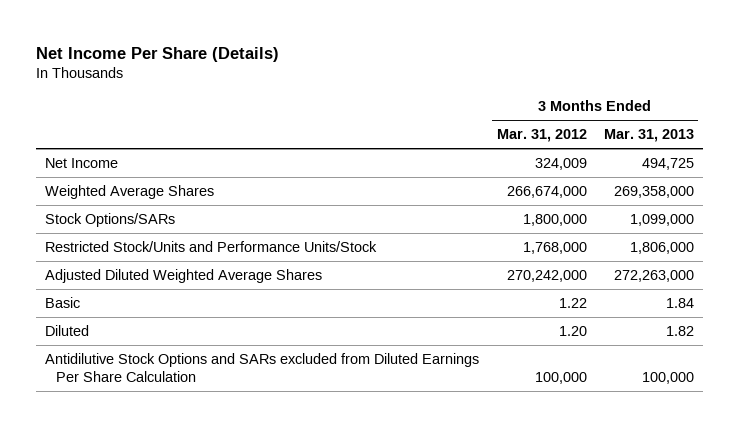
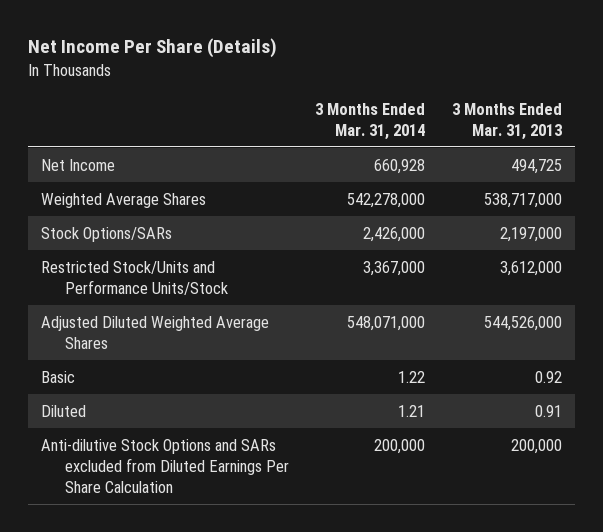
- | 3 Months Ended Mar. 31, 2012 | 3 Months Ended Mar. 31, 2013
+ | 3 Months Ended Mar. 31, 2014 | 3 Months Ended Mar. 31, 2013
- Weighted Average Shares | 266,674,000 | 269,358,000
- Stock Options/SARs | 1,800,000 | 1,099,000
- Restricted Stock/Units and Performance Units/Stock | 1,768,000 | 1,806,000
- Adjusted Diluted Weighted Average Shares | 270,242,000 | 272,263,000
- Basic | 1.22 | 1.84
- Diluted | 1.20 | 1.82
- Antidilutive Stock Options and SARs excluded from Diluted Earnings Per Share Calculation | 100,000 | 100,000
+ Weighted Average Shares | 542,278,000 | 538,717,000
+ Stock Options/SARs | 2,426,000 | 2,197,000
+ Restricted Stock/Units and Performance Units/Stock | 3,367,000 | 3,612,000
+ Adjusted Diluted Weighted Average Shares | 548,071,000 | 544,526,000
+ Basic | 1.22 | 0.92
+ Diluted | 1.21 | 0.91
+ Anti-dilutive Stock Options and SARs excluded from Diluted Earnings Per Share Calculation | 200,000 | 200,000

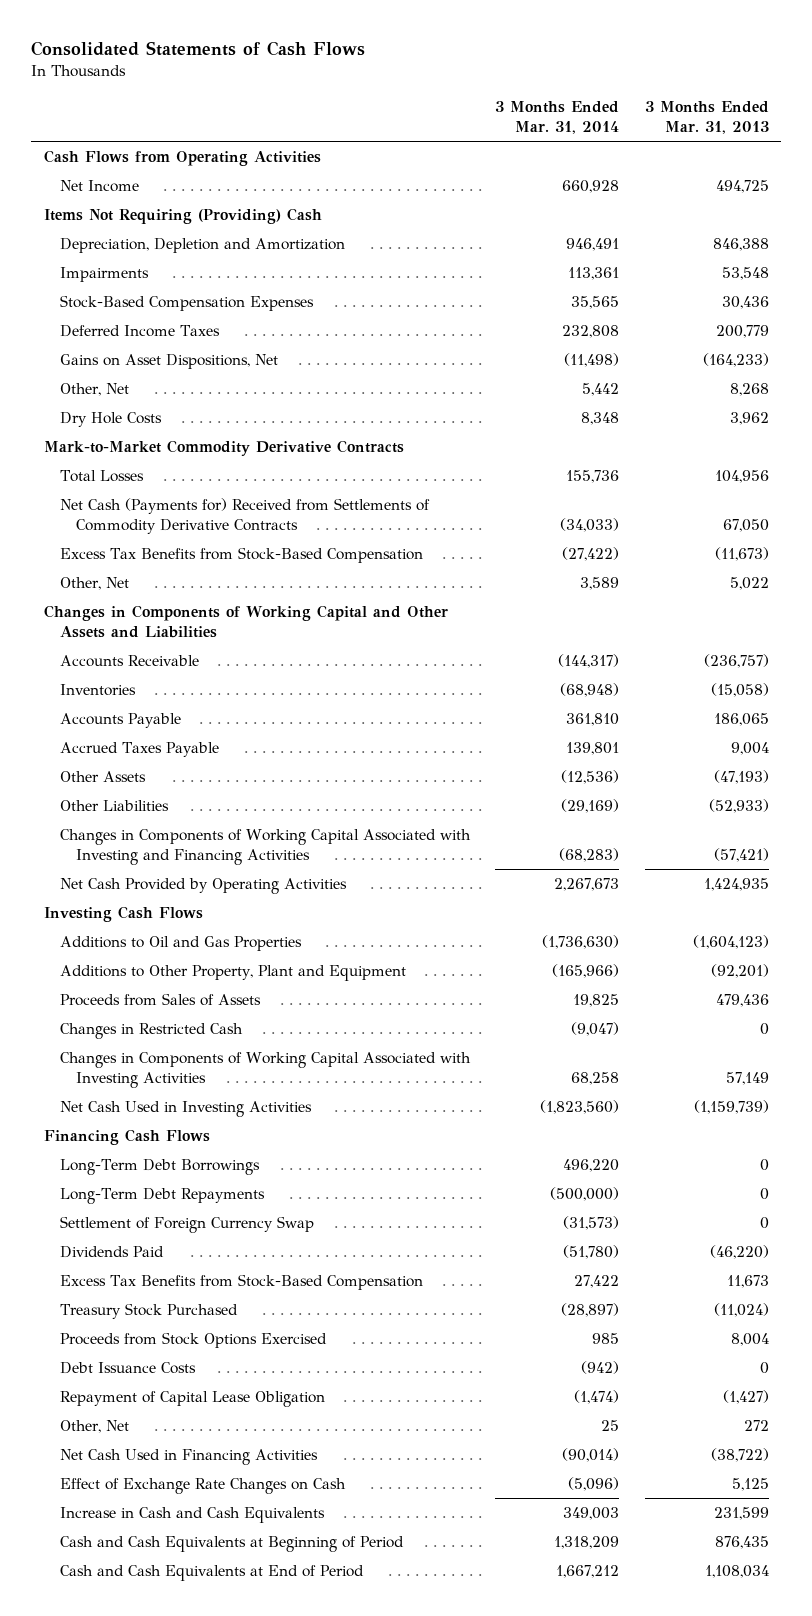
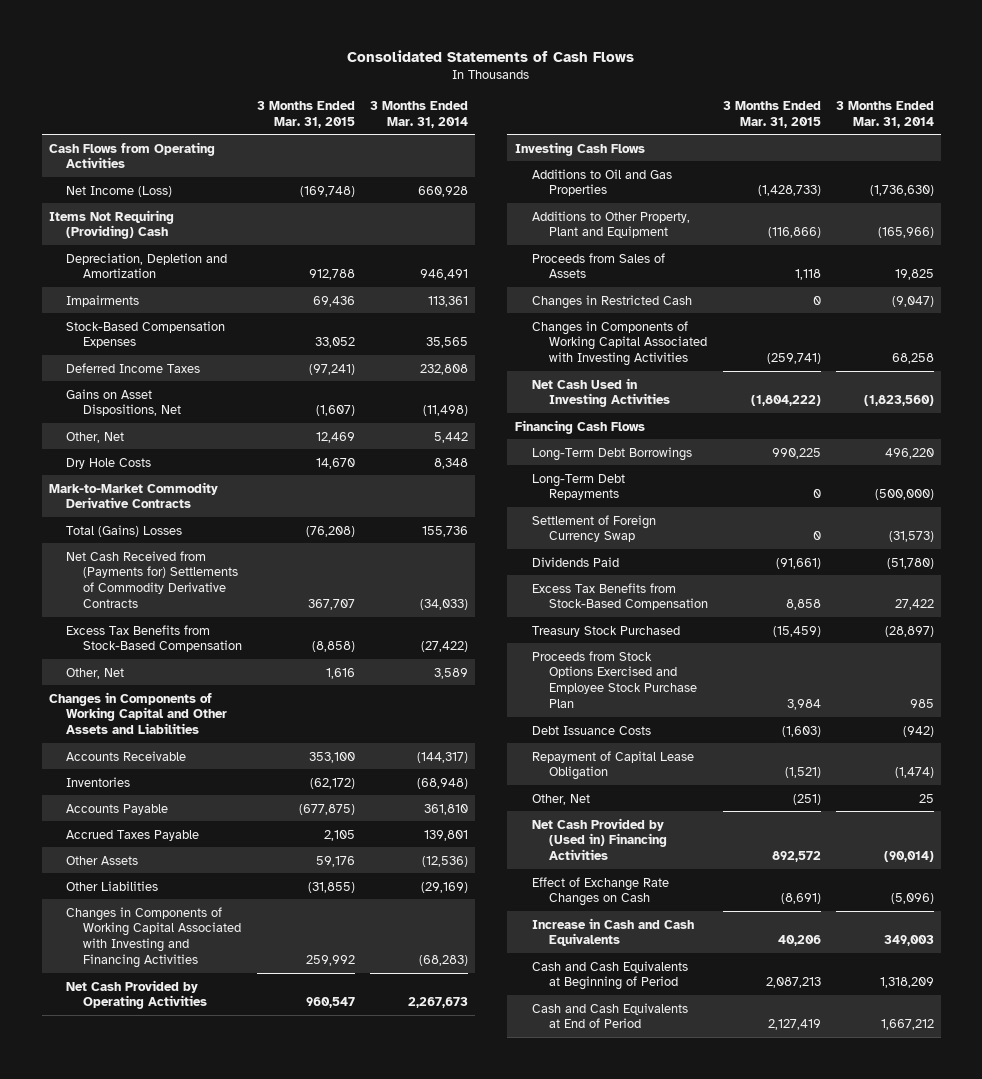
- | 3 Months Ended Mar. 31, 2014 | 3 Months Ended Mar. 31, 2013
+ | 3 Months Ended Mar. 31, 2015 | 3 Months Ended Mar. 31, 2014
- Net Income | 660,928 | 494,725
+ Net Income (Loss) | (169,748) | 660,928
- Total Losses | 155,736 | 104,956
- Net Cash (Payments for) Received from Settlements of Commodity Derivative Contracts | (34,033) | 67,050
+ Total (Gains) Losses | (76,208) | 155,736
+ Net Cash Received from (Payments for) Settlements of Commodity Derivative Contracts | 367,707 | (34,033)
- Proceeds from Stock Options Exercised | 985 | 8,004
+ Proceeds from Stock Options Exercised and Employee Stock Purchase Plan | 3,984 | 985
- Net Cash Used in Financing Activities | (90,014) | (38,722)
+ Net Cash Provided by (Used in) Financing Activities | 892,572 | (90,014)

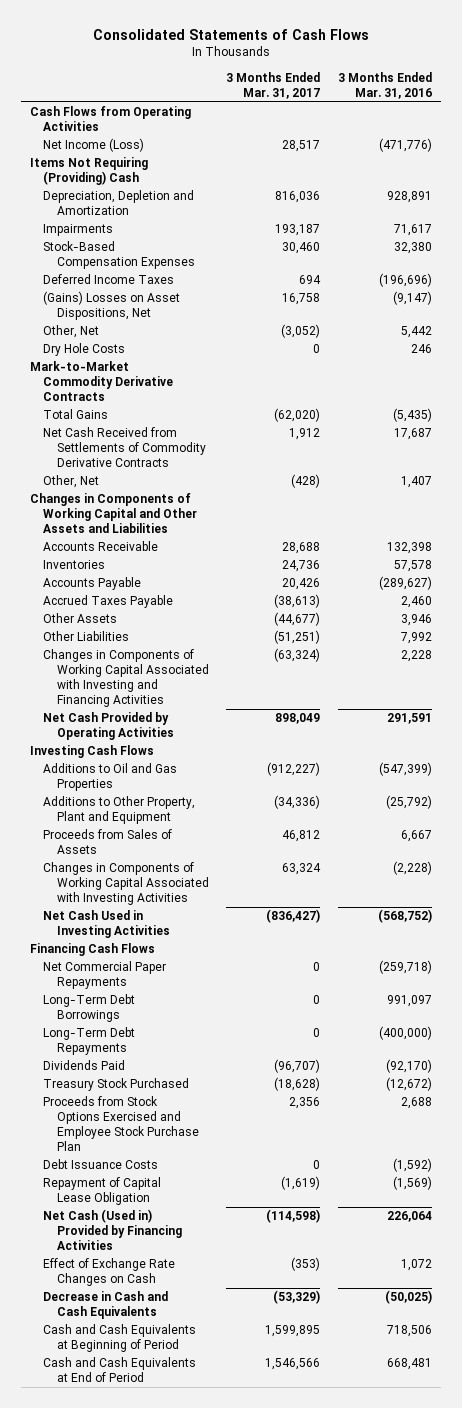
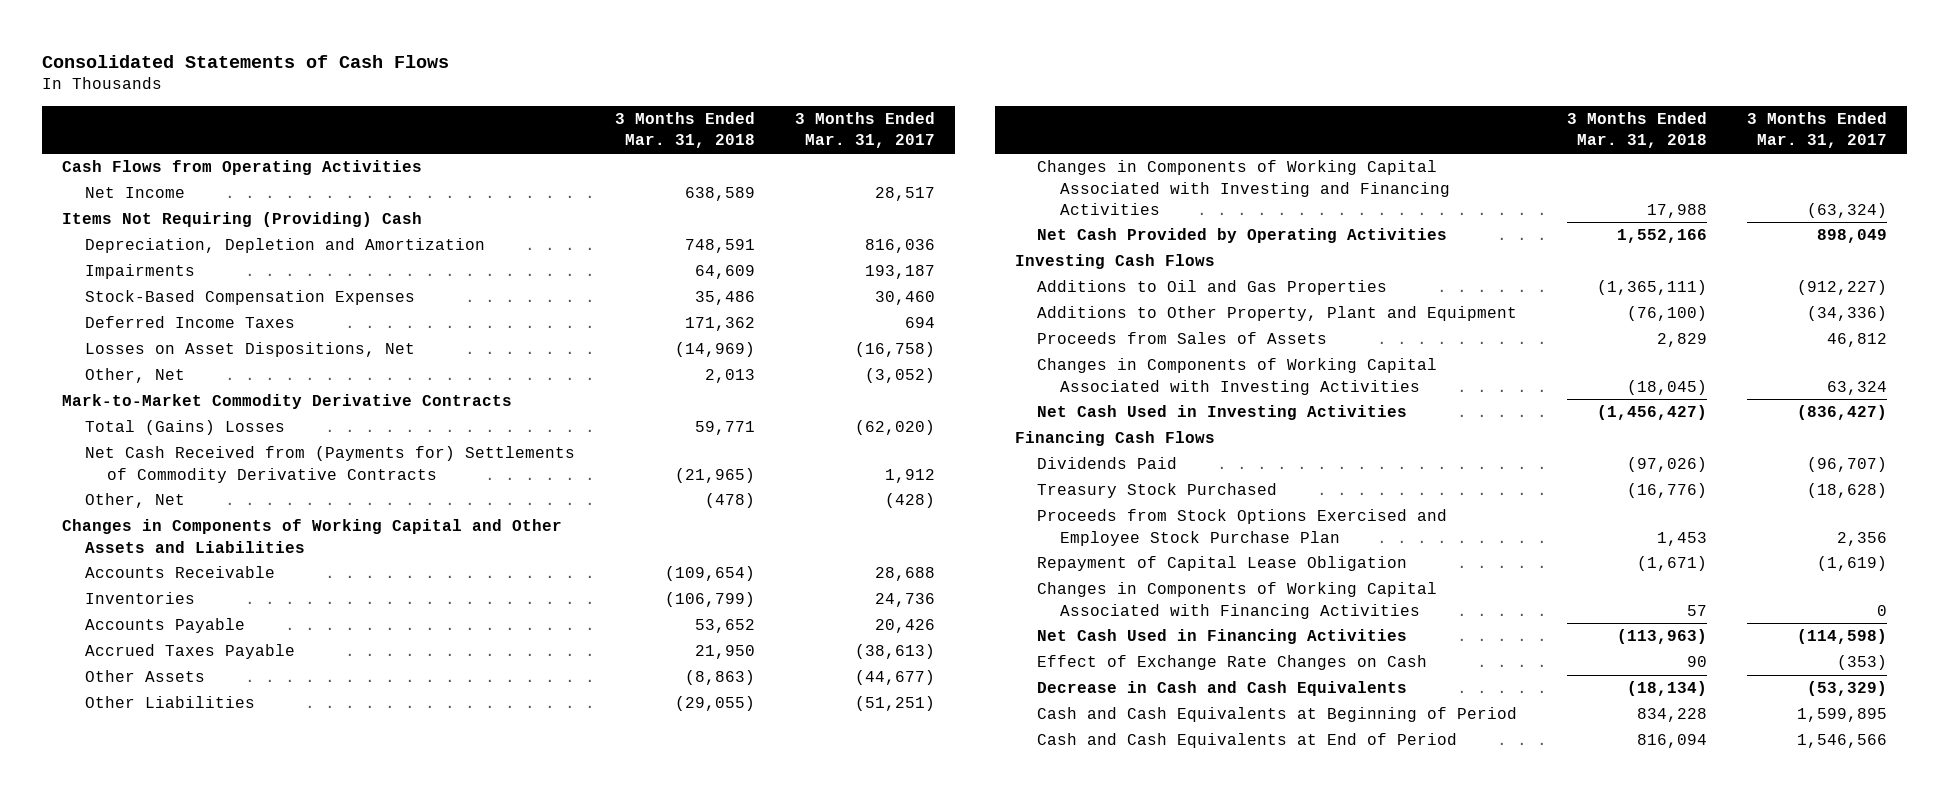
- | 3 Months Ended Mar. 31, 2017 | 3 Months Ended Mar. 31, 2016
+ | 3 Months Ended Mar. 31, 2018 | 3 Months Ended Mar. 31, 2017
- Net Income (Loss) | 28,517 | (471,776)
+ Net Income | 638,589 | 28,517
- (Gains) Losses on Asset Dispositions, Net | 16,758 | (9,147)
+ Losses on Asset Dispositions, Net | (14,969) | (16,758)
- Dry Hole Costs | 0 | 246
- Total Gains | (62,020) | (5,435)
- Net Cash Received from Settlements of Commodity Derivative Contracts | 1,912 | 17,687
+ Total (Gains) Losses | 59,771 | (62,020)
+ Net Cash Received from (Payments for) Settlements of Commodity Derivative Contracts | (21,965) | 1,912
- Net Commercial Paper Repayments | 0 | (259,718)
- Long-Term Debt Borrowings | 0 | 991,097
- Long-Term Debt Repayments | 0 | (400,000)
- Debt Issuance Costs | 0 | (1,592)
- Net Cash (Used in) Provided by Financing Activities | (114,598) | 226,064
+ Changes in Components of Working Capital Associated with Financing Activities | 57 | 0
+ Net Cash Used in Financing Activities | (113,963) | (114,598)

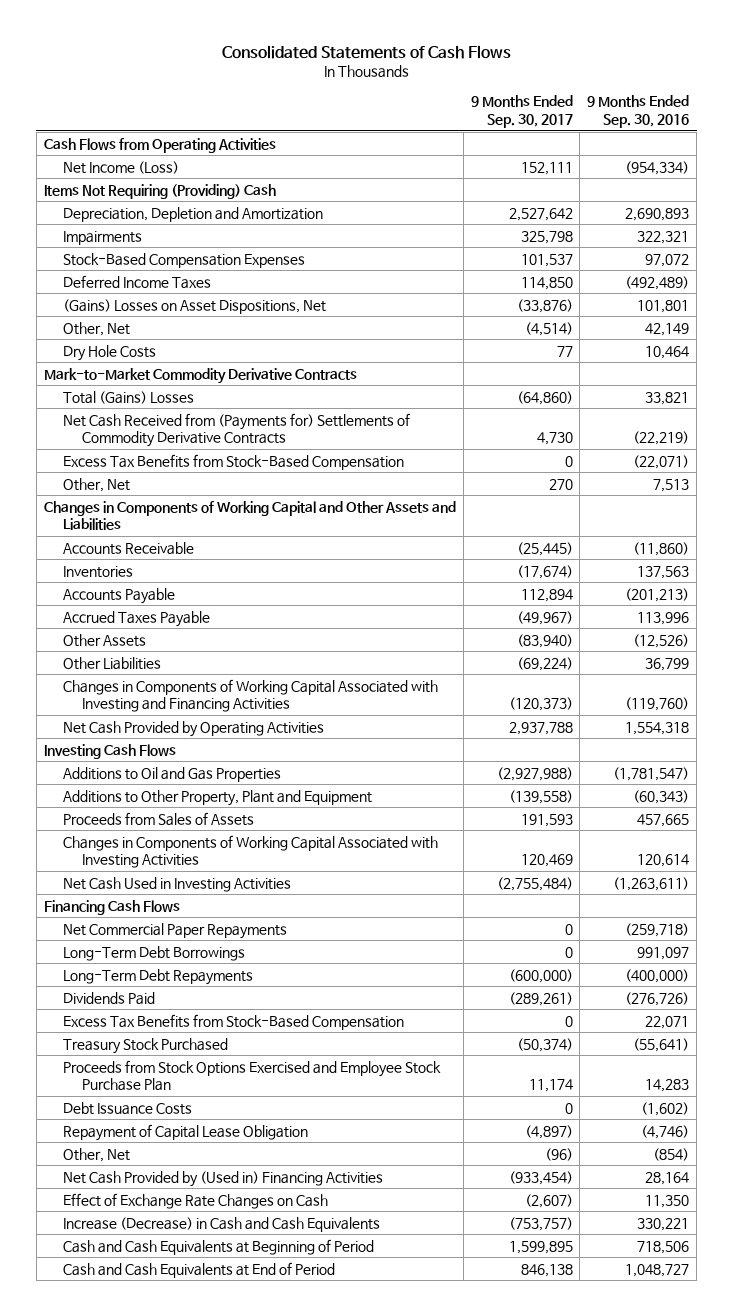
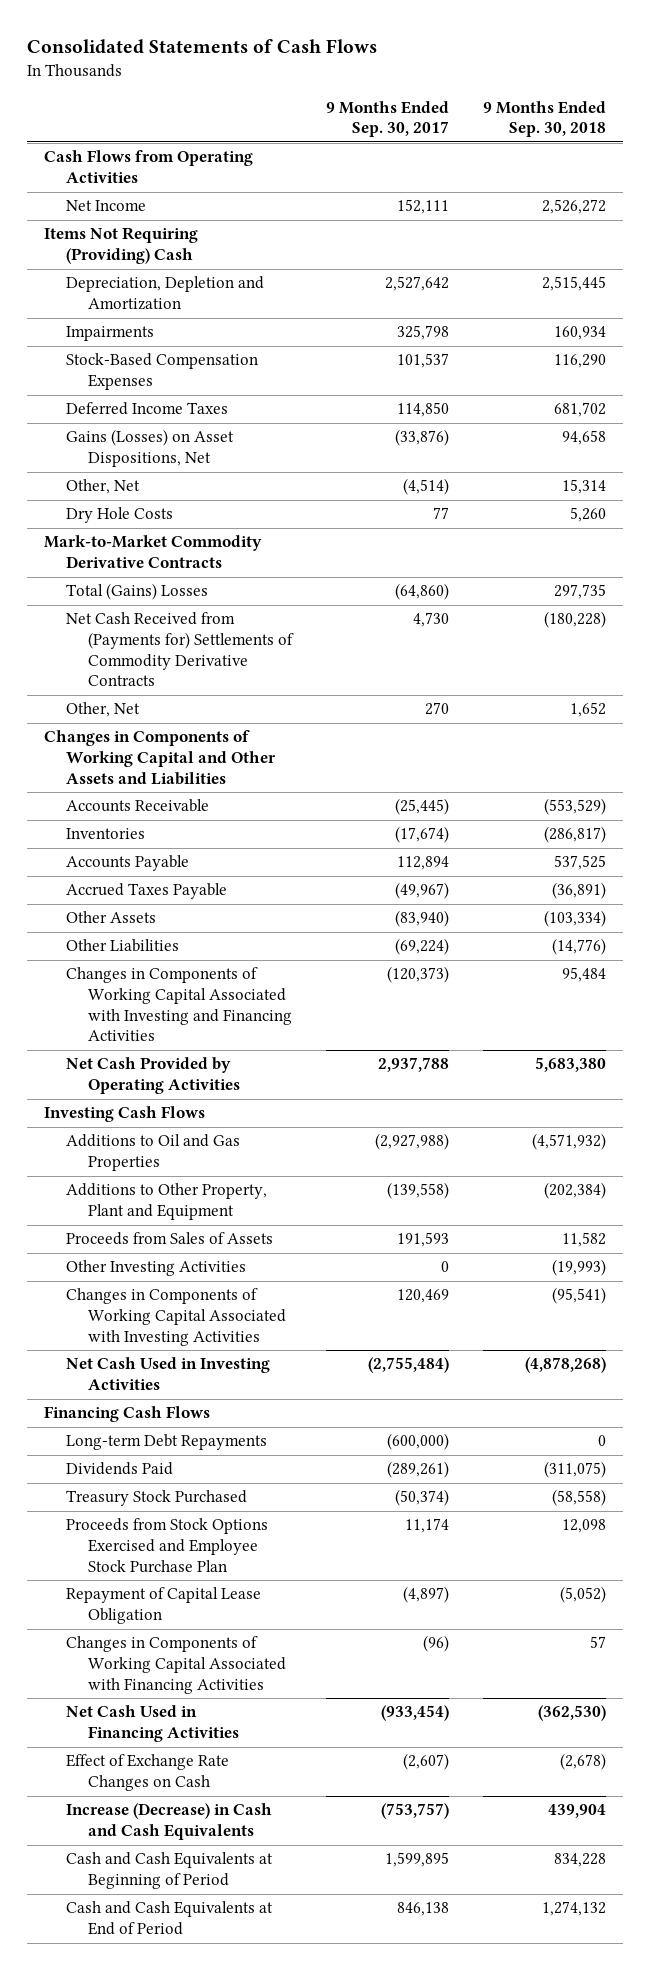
- | 9 Months Ended Sep. 30, 2017 | 9 Months Ended Sep. 30, 2016
+ | 9 Months Ended Sep. 30, 2017 | 9 Months Ended Sep. 30, 2018
- Net Income (Loss) | 152,111 | (954,334)
+ Net Income | 152,111 | 2,526,272
- (Gains) Losses on Asset Dispositions, Net | (33,876) | 101,801
+ Gains (Losses) on Asset Dispositions, Net | (33,876) | 94,658
- Excess Tax Benefits from Stock-Based Compensation | 0 | (22,071)
+ Other Investing Activities | 0 | (19,993)
- Net Commercial Paper Repayments | 0 | (259,718)
- Long-Term Debt Borrowings | 0 | 991,097
- Long-Term Debt Repayments | (600,000) | (400,000)
+ Long-term Debt Repayments | (600,000) | 0
- Excess Tax Benefits from Stock-Based Compensation | 0 | 22,071
- Debt Issuance Costs | 0 | (1,602)
- Other, Net | (96) | (854)
- Net Cash Provided by (Used in) Financing Activities | (933,454) | 28,164
+ Changes in Components of Working Capital Associated with Financing Activities | (96) | 57
+ Net Cash Used in Financing Activities | (933,454) | (362,530)

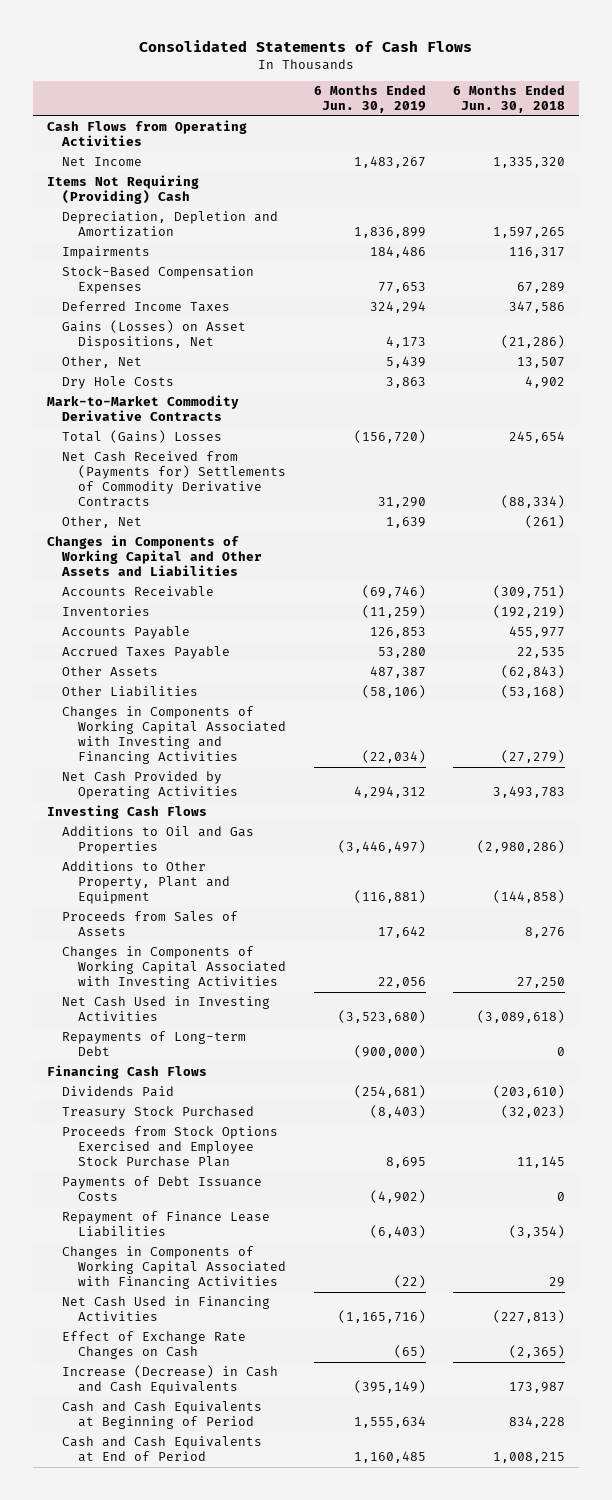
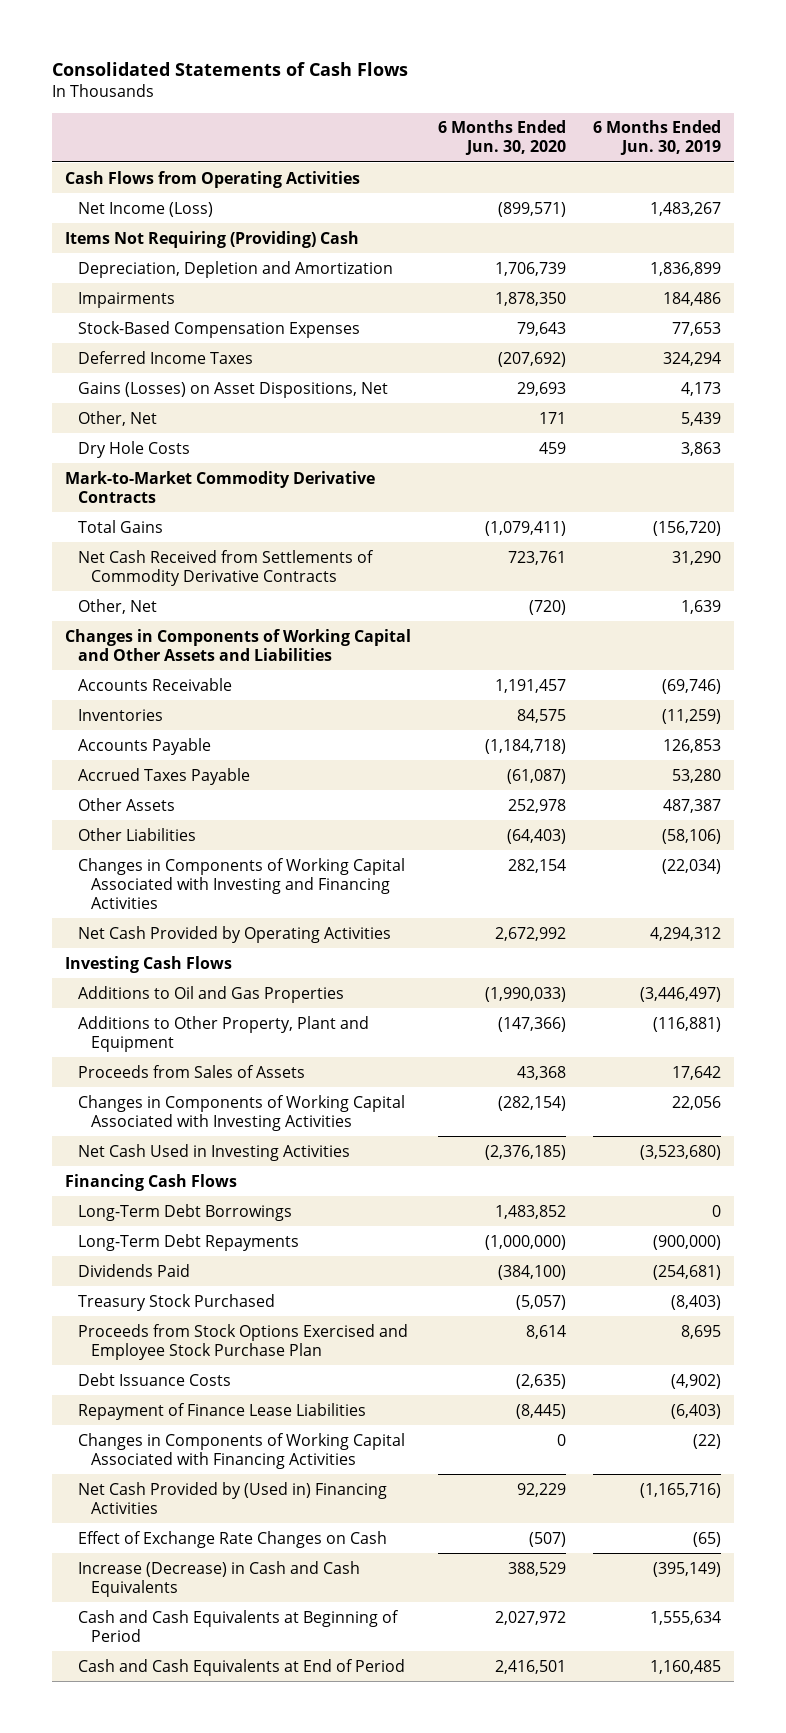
- | 6 Months Ended Jun. 30, 2019 | 6 Months Ended Jun. 30, 2018
+ | 6 Months Ended Jun. 30, 2020 | 6 Months Ended Jun. 30, 2019
- Net Income | 1,483,267 | 1,335,320
+ Net Income (Loss) | (899,571) | 1,483,267
- Total (Gains) Losses | (156,720) | 245,654
- Net Cash Received from (Payments for) Settlements of Commodity Derivative Contracts | 31,290 | (88,334)
+ Total Gains | (1,079,411) | (156,720)
+ Net Cash Received from Settlements of Commodity Derivative Contracts | 723,761 | 31,290
- Repayments of Long-term Debt | (900,000) | 0
+ Long-Term Debt Borrowings | 1,483,852 | 0
+ Long-Term Debt Repayments | (1,000,000) | (900,000)
- Payments of Debt Issuance Costs | (4,902) | 0
+ Debt Issuance Costs | (2,635) | (4,902)
- Net Cash Used in Financing Activities | (1,165,716) | (227,813)
+ Net Cash Provided by (Used in) Financing Activities | 92,229 | (1,165,716)

